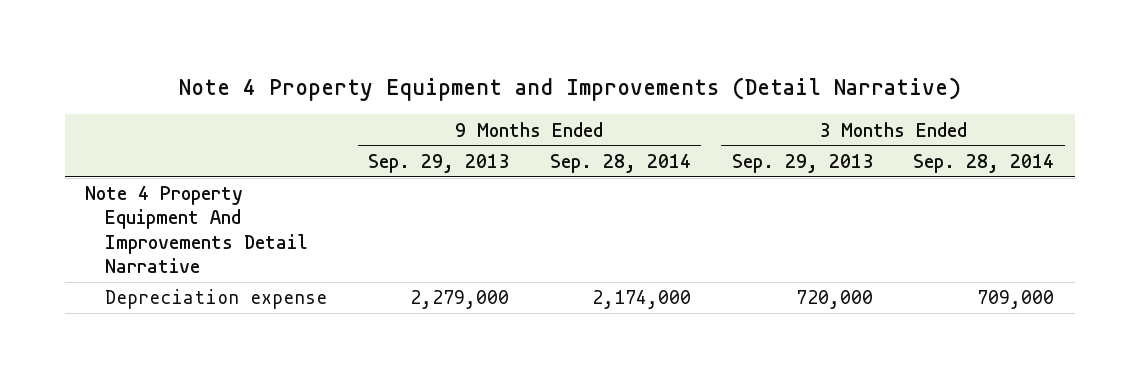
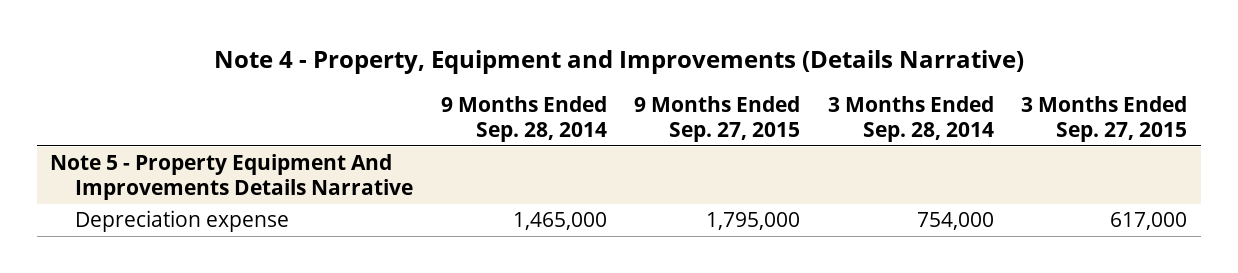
- Note 4 Property Equipment and Improvements (Detail Narrative)
+ Note 4 - Property, Equipment and Improvements (Details Narrative)
- | 9 Months Ended Sep. 29, 2013 | 9 Months Ended Sep. 28, 2014 | 3 Months Ended Sep. 29, 2013 | 3 Months Ended Sep. 28, 2014
+ | 9 Months Ended Sep. 28, 2014 | 9 Months Ended Sep. 27, 2015 | 3 Months Ended Sep. 28, 2014 | 3 Months Ended Sep. 27, 2015
- Note 4 Property Equipment And Improvements Detail Narrative
- Depreciation expense | 2,279,000 | 2,174,000 | 720,000 | 709,000
+ Note 5 - Property Equipment And Improvements Details Narrative
+ Depreciation expense | 1,465,000 | 1,795,000 | 754,000 | 617,000

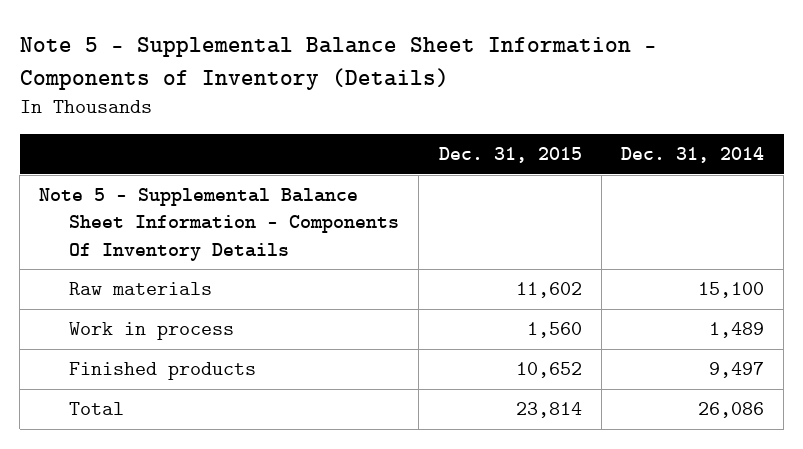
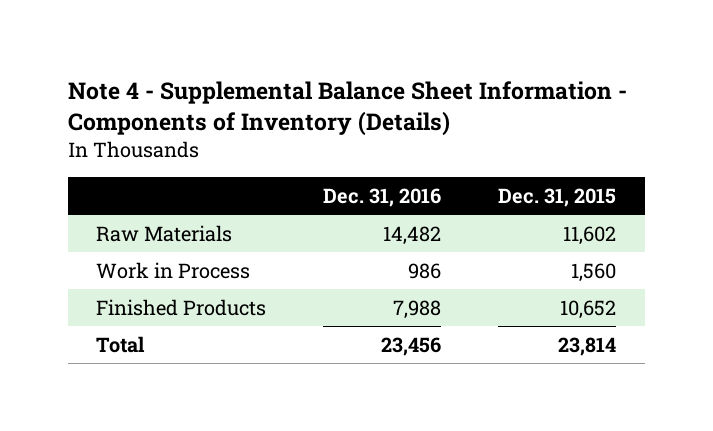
- Note 5 - Supplemental Balance Sheet Information - Components of Inventory (Details)
+ Note 4 - Supplemental Balance Sheet Information - Components of Inventory (Details)
- | Dec. 31, 2015 | Dec. 31, 2014
+ | Dec. 31, 2016 | Dec. 31, 2015
- Note 5 - Supplemental Balance Sheet Information - Components Of Inventory Details
- Raw materials | 11,602 | 15,100
- Work in process | 1,560 | 1,489
- Finished products | 10,652 | 9,497
+ Raw Materials | 14,482 | 11,602
+ Work in Process | 986 | 1,560
+ Finished Products | 7,988 | 10,652

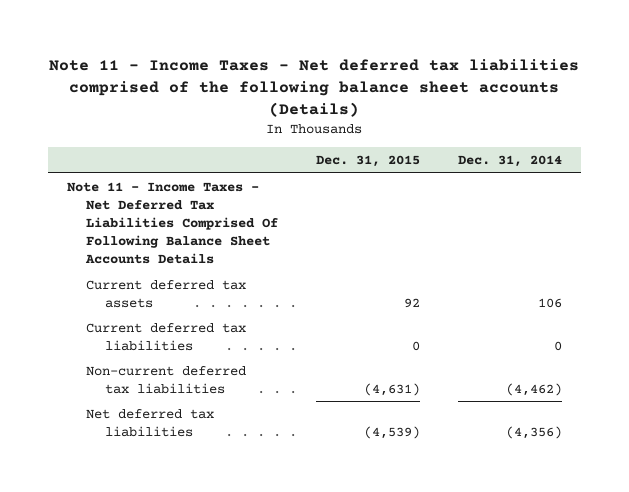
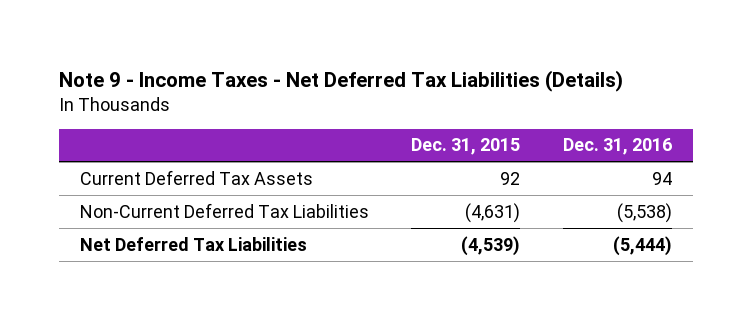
- Note 11 - Income Taxes - Net deferred tax liabilities comprised of the following balance sheet accounts (Details)
+ Note 9 - Income Taxes - Net Deferred Tax Liabilities (Details)
- | Dec. 31, 2015 | Dec. 31, 2014
+ | Dec. 31, 2015 | Dec. 31, 2016
- Note 11 - Income Taxes - Net Deferred Tax Liabilities Comprised Of Following Balance Sheet Accounts Details
- Current deferred tax assets | 92 | 106
- Current deferred tax liabilities | 0 | 0
- Non-current deferred tax liabilities | (4,631) | (4,462)
- Net deferred tax liabilities | (4,539) | (4,356)
+ Current Deferred Tax Assets | 92 | 94
+ Non-Current Deferred Tax Liabilities | (4,631) | (5,538)
+ Net Deferred Tax Liabilities | (4,539) | (5,444)

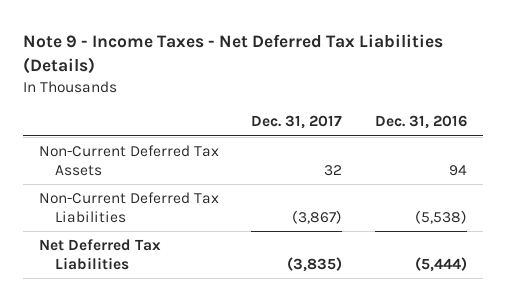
- | Dec. 31, 2015 | Dec. 31, 2016
+ | Dec. 31, 2017 | Dec. 31, 2016
- Current Deferred Tax Assets | 92 | 94
+ Non-Current Deferred Tax Assets | 32 | 94

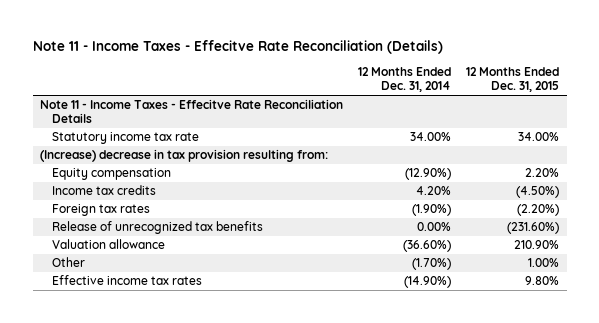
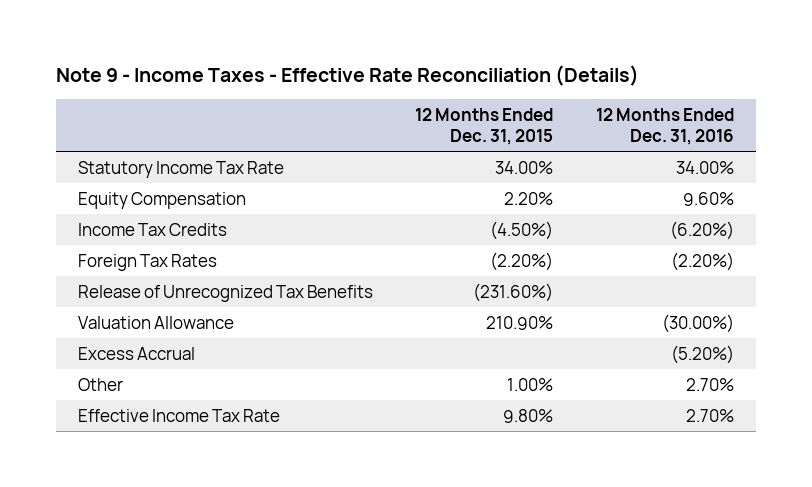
- Note 11 - Income Taxes - Effecitve Rate Reconciliation (Details)
+ Note 9 - Income Taxes - Effective Rate Reconciliation (Details)
- | 12 Months Ended Dec. 31, 2014 | 12 Months Ended Dec. 31, 2015
+ | 12 Months Ended Dec. 31, 2015 | 12 Months Ended Dec. 31, 2016
- Note 11 - Income Taxes - Effecitve Rate Reconciliation Details
- Statutory income tax rate | 34.00% | 34.00%
- (Increase) decrease in tax provision resulting from:
- Equity compensation | (12.90%) | 2.20%
- Income tax credits | 4.20% | (4.50%)
- Foreign tax rates | (1.90%) | (2.20%)
- Release of unrecognized tax benefits | 0.00% | (231.60%)
- Valuation allowance | (36.60%) | 210.90%
+ Statutory Income Tax Rate | 34.00% | 34.00%
+ Equity Compensation | 2.20% | 9.60%
+ Income Tax Credits | (4.50%) | (6.20%)
+ Foreign Tax Rates | (2.20%) | (2.20%)
+ Release of Unrecognized Tax Benefits | (231.60%) |
+ Valuation Allowance | 210.90% | (30.00%)
+ Excess Accrual | | (5.20%)
- Effective income tax rates | (14.90%) | 9.80%
+ Effective Income Tax Rate | 9.80% | 2.70%

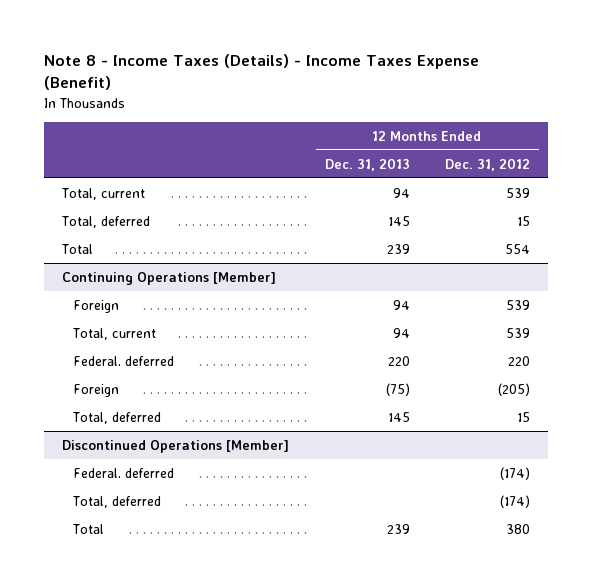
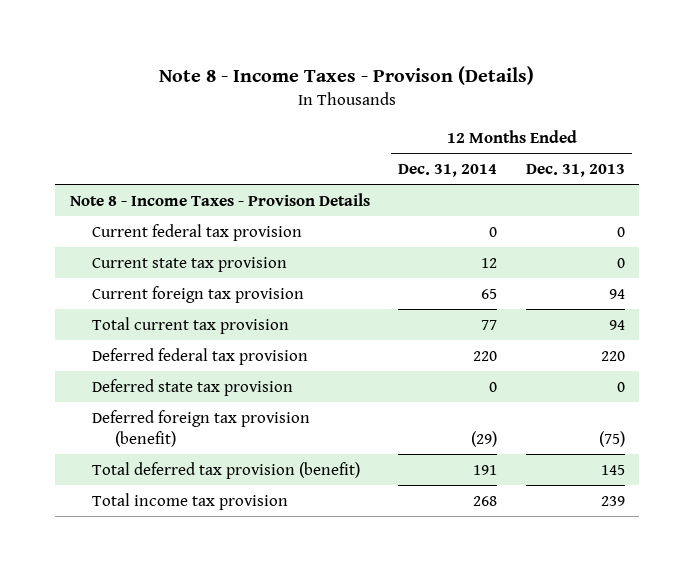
- Note 8 - Income Taxes (Details) - Income Taxes Expense (Benefit)
+ Note 8 - Income Taxes - Provison (Details)
- | 12 Months Ended Dec. 31, 2013 | 12 Months Ended Dec. 31, 2012
+ | 12 Months Ended Dec. 31, 2014 | 12 Months Ended Dec. 31, 2013
- Total, current | 94 | 539
- Total, deferred | 145 | 15
- Total | 239 | 554
- Continuing Operations [Member]
- Foreign | 94 | 539
- Total, current | 94 | 539
- Federal. deferred | 220 | 220
- Foreign | (75) | (205)
- Total, deferred | 145 | 15
- Discontinued Operations [Member]
- Federal. deferred | | (174)
- Total, deferred | | (174)
- Total | 239 | 380
+ Note 8 - Income Taxes - Provison Details
+ Current federal tax provision | 0 | 0
+ Current state tax provision | 12 | 0
+ Current foreign tax provision | 65 | 94
+ Total current tax provision | 77 | 94
+ Deferred federal tax provision | 220 | 220
+ Deferred state tax provision | 0 | 0
+ Deferred foreign tax provision (benefit) | (29) | (75)
+ Total deferred tax provision (benefit) | 191 | 145
+ Total income tax provision | 268 | 239

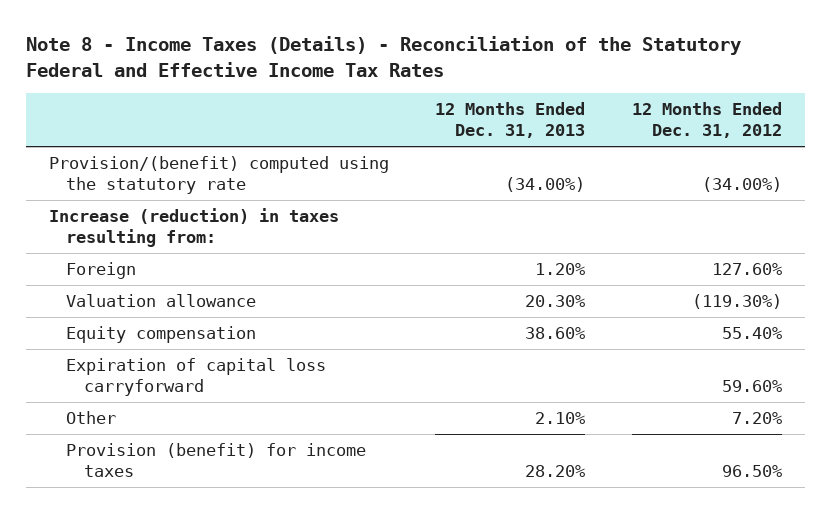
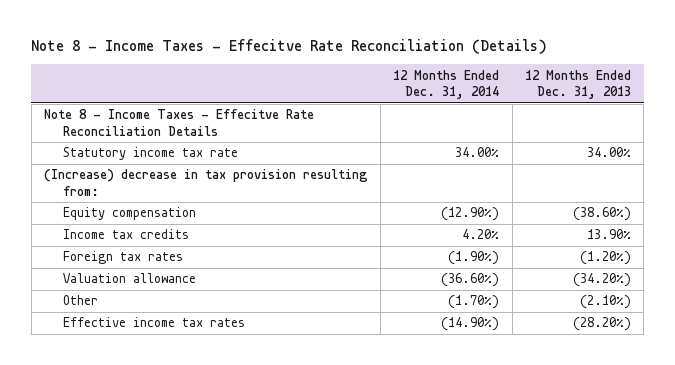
- Note 8 - Income Taxes (Details) - Reconciliation of the Statutory Federal and Effective Income Tax Rates
+ Note 8 - Income Taxes - Effecitve Rate Reconciliation (Details)
- | 12 Months Ended Dec. 31, 2013 | 12 Months Ended Dec. 31, 2012
+ | 12 Months Ended Dec. 31, 2014 | 12 Months Ended Dec. 31, 2013
- Provision/(benefit) computed using the statutory rate | (34.00%) | (34.00%)
- Increase (reduction) in taxes resulting from:
- Foreign | 1.20% | 127.60%
- Valuation allowance | 20.30% | (119.30%)
- Equity compensation | 38.60% | 55.40%
- Expiration of capital loss carryforward | | 59.60%
- Other | 2.10% | 7.20%
- Provision (benefit) for income taxes | 28.20% | 96.50%
+ Note 8 - Income Taxes - Effecitve Rate Reconciliation Details
+ Statutory income tax rate | 34.00% | 34.00%
+ (Increase) decrease in tax provision resulting from:
+ Equity compensation | (12.90%) | (38.60%)
+ Income tax credits | 4.20% | 13.90%
+ Foreign tax rates | (1.90%) | (1.20%)
+ Valuation allowance | (36.60%) | (34.20%)
+ Other | (1.70%) | (2.10%)
+ Effective income tax rates | (14.90%) | (28.20%)

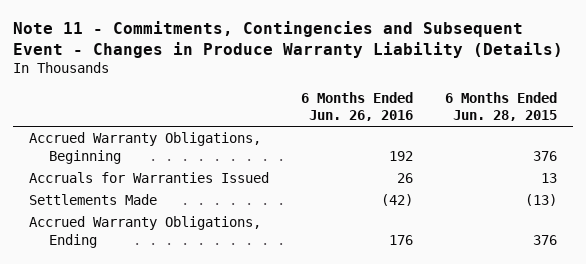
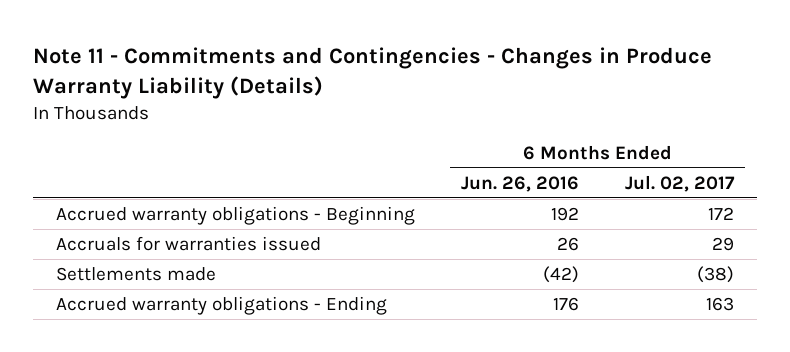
- Note 11 - Commitments, Contingencies and Subsequent Event - Changes in Produce Warranty Liability (Details)
+ Note 11 - Commitments and Contingencies - Changes in Produce Warranty Liability (Details)
- | 6 Months Ended Jun. 26, 2016 | 6 Months Ended Jun. 28, 2015
+ | 6 Months Ended Jun. 26, 2016 | 6 Months Ended Jul. 02, 2017
- Accrued Warranty Obligations, Beginning | 192 | 376
- Accruals for Warranties Issued | 26 | 13
- Settlements Made | (42) | (13)
- Accrued Warranty Obligations, Ending | 176 | 376
+ Accrued warranty obligations - Beginning | 192 | 172
+ Accruals for warranties issued | 26 | 29
+ Settlements made | (42) | (38)
+ Accrued warranty obligations - Ending | 176 | 163

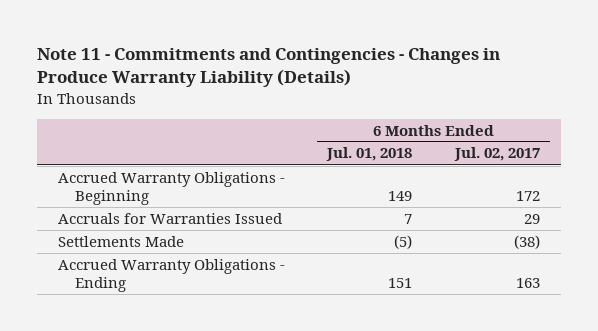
- | 6 Months Ended Jun. 26, 2016 | 6 Months Ended Jul. 02, 2017
+ | 6 Months Ended Jul. 01, 2018 | 6 Months Ended Jul. 02, 2017
- Accrued warranty obligations - Beginning | 192 | 172
- Accruals for warranties issued | 26 | 29
- Settlements made | (42) | (38)
- Accrued warranty obligations - Ending | 176 | 163
+ Accrued Warranty Obligations - Beginning | 149 | 172
+ Accruals for Warranties Issued | 7 | 29
+ Settlements Made | (5) | (38)
+ Accrued Warranty Obligations - Ending | 151 | 163

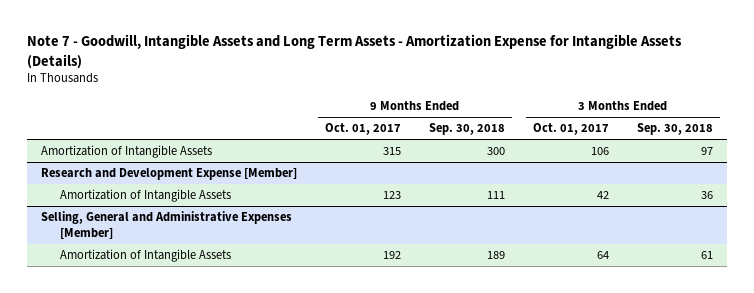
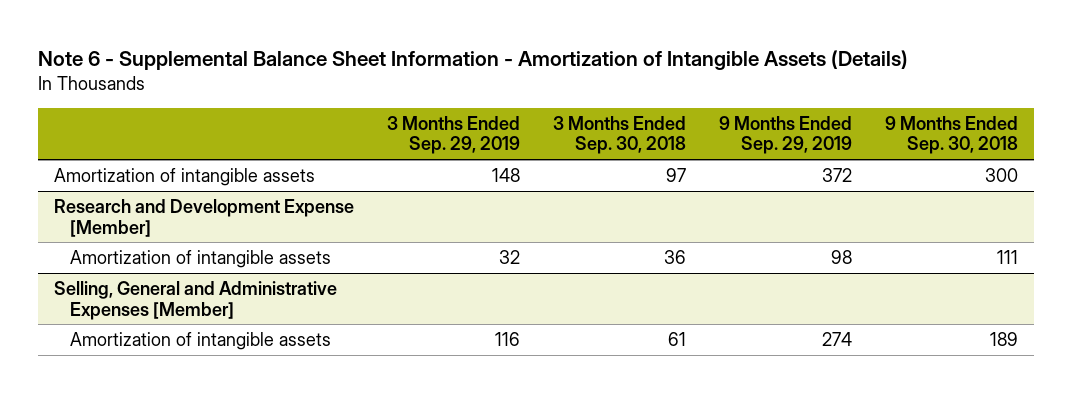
- Note 7 - Goodwill, Intangible Assets and Long Term Assets - Amortization Expense for Intangible Assets (Details)
+ Note 6 - Supplemental Balance Sheet Information - Amortization of Intangible Assets (Details)
- | 9 Months Ended Oct. 01, 2017 | 9 Months Ended Sep. 30, 2018 | 3 Months Ended Oct. 01, 2017 | 3 Months Ended Sep. 30, 2018
+ | 3 Months Ended Sep. 29, 2019 | 3 Months Ended Sep. 30, 2018 | 9 Months Ended Sep. 29, 2019 | 9 Months Ended Sep. 30, 2018
- Amortization of Intangible Assets | 315 | 300 | 106 | 97
+ Amortization of intangible assets | 148 | 97 | 372 | 300
@ Research and Development Expense [Member]
- Amortization of Intangible Assets | 123 | 111 | 42 | 36
+ Amortization of intangible assets | 32 | 36 | 98 | 111
@ Selling, General and Administrative Expenses [Member]
- Amortization of Intangible Assets | 192 | 189 | 64 | 61
+ Amortization of intangible assets | 116 | 61 | 274 | 189

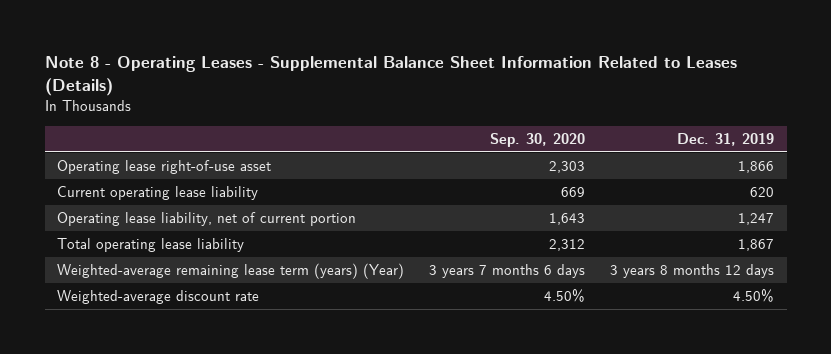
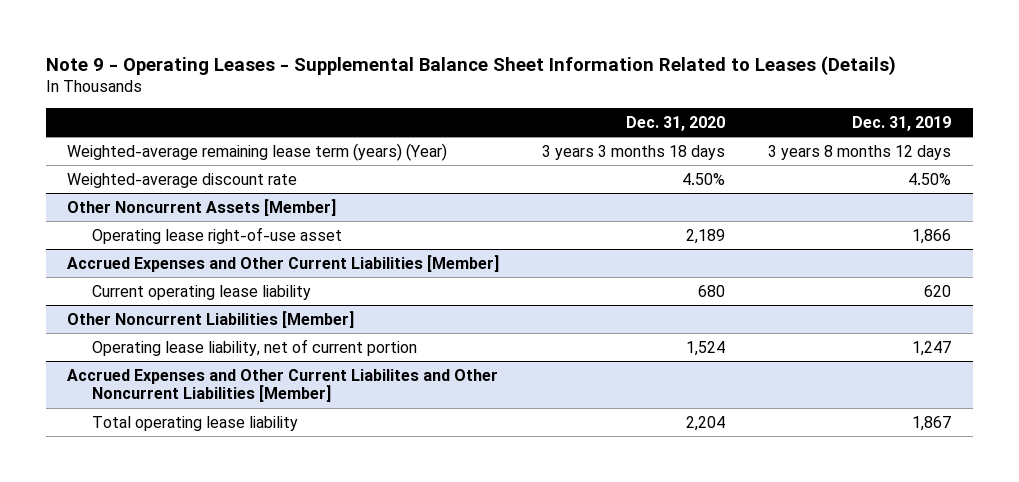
- Note 8 - Operating Leases - Supplemental Balance Sheet Information Related to Leases (Details)
+ Note 9 - Operating Leases - Supplemental Balance Sheet Information Related to Leases (Details)
- | Sep. 30, 2020 | Dec. 31, 2019
+ | Dec. 31, 2020 | Dec. 31, 2019
moved up: Weighted-average remaining lease term (years) (Year) | 3 years 3 months 18 days | 3 years 8 months 12 days
moved up: Weighted-average discount rate | 4.50% | 4.50%
+ Other Noncurrent Assets [Member]
+ Accrued Expenses and Other Current Liabilities [Member]
+ Other Noncurrent Liabilities [Member]
+ Accrued Expenses and Other Current Liabilites and Other Noncurrent Liabilities [Member]

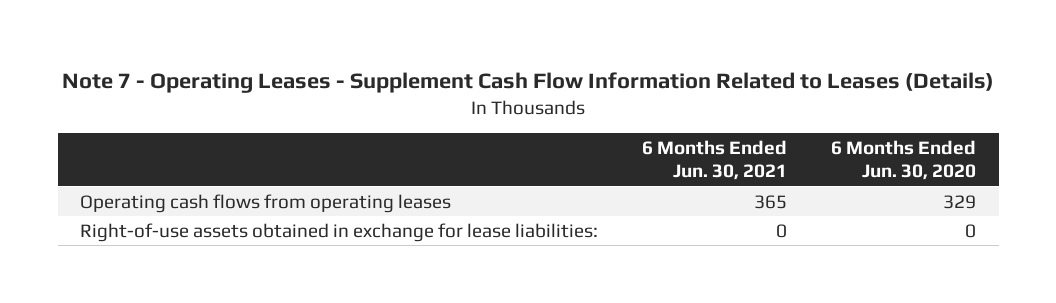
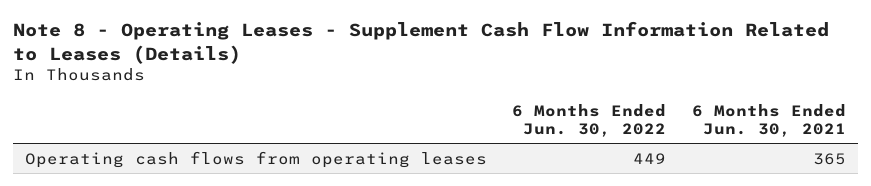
- Note 7 - Operating Leases - Supplement Cash Flow Information Related to Leases (Details)
+ Note 8 - Operating Leases - Supplement Cash Flow Information Related to Leases (Details)
- | 6 Months Ended Jun. 30, 2021 | 6 Months Ended Jun. 30, 2020
+ | 6 Months Ended Jun. 30, 2022 | 6 Months Ended Jun. 30, 2021
- Right-of-use assets obtained in exchange for lease liabilities: | 0 | 0

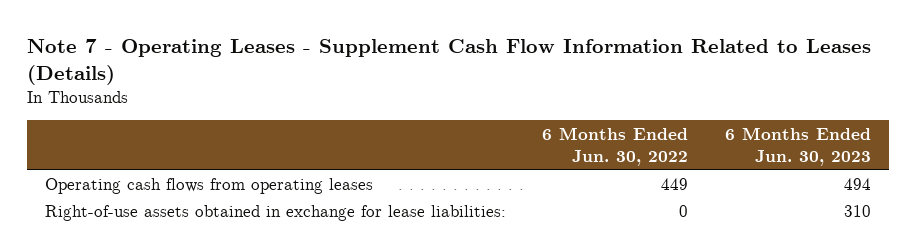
- Note 8 - Operating Leases - Supplement Cash Flow Information Related to Leases (Details)
+ Note 7 - Operating Leases - Supplement Cash Flow Information Related to Leases (Details)
- | 6 Months Ended Jun. 30, 2022 | 6 Months Ended Jun. 30, 2021
+ | 6 Months Ended Jun. 30, 2022 | 6 Months Ended Jun. 30, 2023
+ Right-of-use assets obtained in exchange for lease liabilities: | 0 | 310

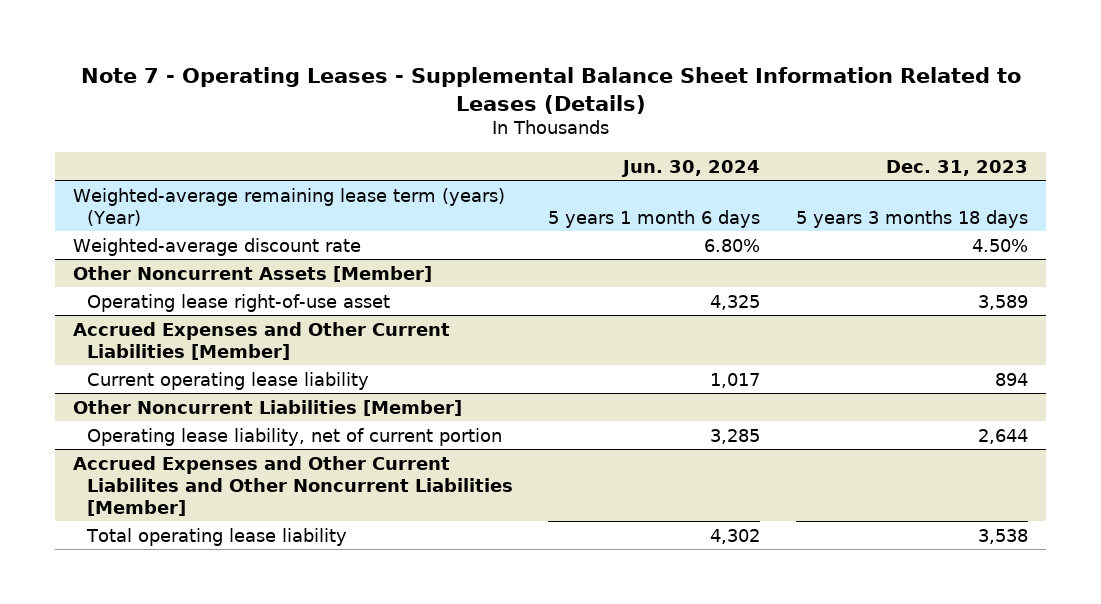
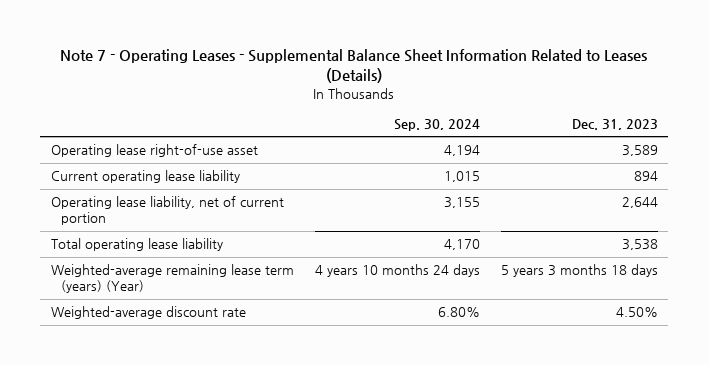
- | Jun. 30, 2024 | Dec. 31, 2023
+ | Sep. 30, 2024 | Dec. 31, 2023
- Other Noncurrent Assets [Member]
- Accrued Expenses and Other Current Liabilities [Member]
- Other Noncurrent Liabilities [Member]
- Accrued Expenses and Other Current Liabilites and Other Noncurrent Liabilities [Member]
moved down: Weighted-average remaining lease term (years) (Year) | 4 years 10 months 24 days | 5 years 3 months 18 days
moved down: Weighted-average discount rate | 6.80% | 4.50%

